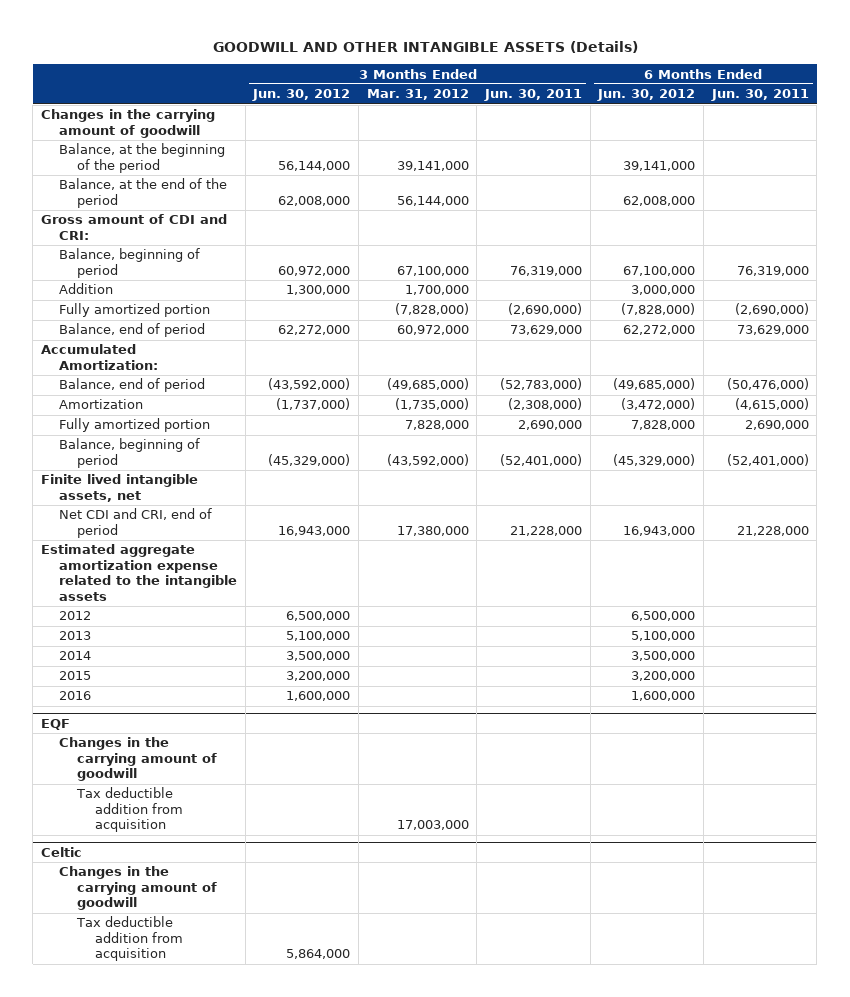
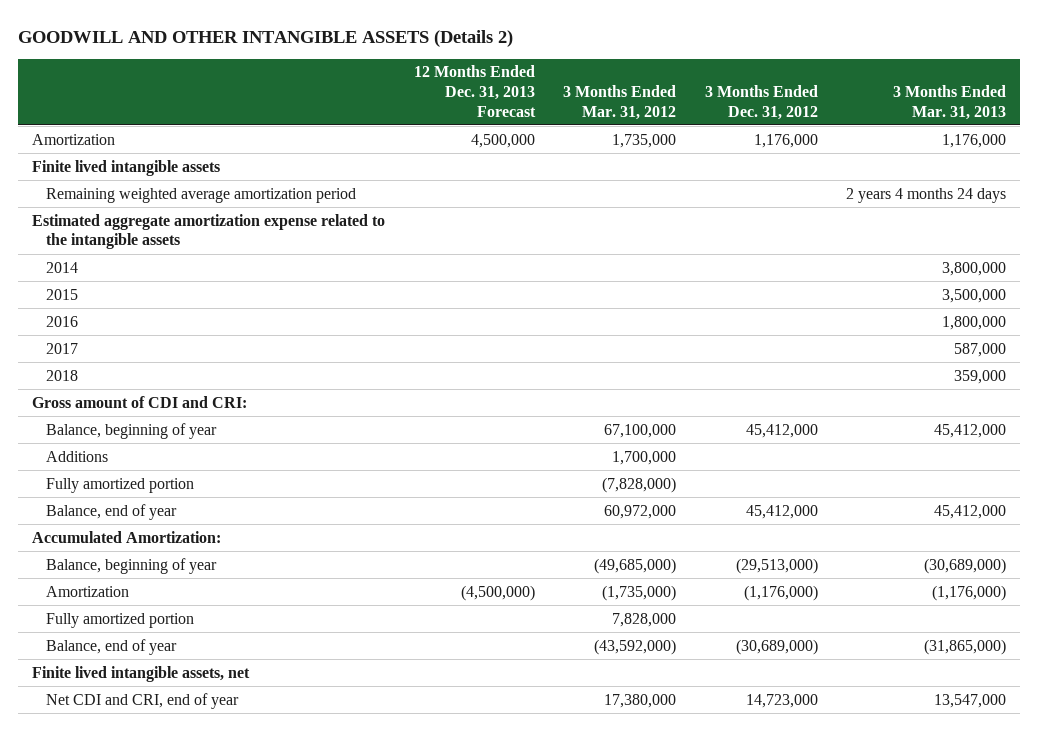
- GOODWILL AND OTHER INTANGIBLE ASSETS (Details)
+ GOODWILL AND OTHER INTANGIBLE ASSETS (Details 2)
- | 3 Months Ended Jun. 30, 2012 | 3 Months Ended Mar. 31, 2012 | 3 Months Ended Jun. 30, 2011 | 6 Months Ended Jun. 30, 2012 | 6 Months Ended Jun. 30, 2011
+ | 12 Months Ended Dec. 31, 2013 Forecast | 3 Months Ended Mar. 31, 2012 | 3 Months Ended Dec. 31, 2012 | 3 Months Ended Mar. 31, 2013
- Changes in the carrying amount of goodwill
- Balance, at the beginning of the period | 56,144,000 | 39,141,000 | | 39,141,000 |
- Balance, at the end of the period | 62,008,000 | 56,144,000 | | 62,008,000 |
+ Amortization | 4,500,000 | 1,735,000 | 1,176,000 | 1,176,000
+ Finite lived intangible assets
+ Remaining weighted average amortization period | | | | 2 years 4 months 24 days
moved up: Estimated aggregate amortization expense related to the intangible assets
moved up: 2014 | | | | 3,800,000
moved up: 2015 | | | | 3,500,000
moved up: 2016 | | | | 1,800,000
+ 2017 | | | | 587,000
+ 2018 | | | | 359,000
- Balance, beginning of period | 60,972,000 | 67,100,000 | 76,319,000 | 67,100,000 | 76,319,000
- Addition | 1,300,000 | 1,700,000 | | 3,000,000 |
+ Balance, beginning of year | | 67,100,000 | 45,412,000 | 45,412,000
+ Additions | | 1,700,000 | |
- Balance, end of period | 62,272,000 | 60,972,000 | 73,629,000 | 62,272,000 | 73,629,000
+ Balance, end of year | | 60,972,000 | 45,412,000 | 45,412,000
- Balance, end of period | (43,592,000) | (49,685,000) | (52,783,000) | (49,685,000) | (50,476,000)
+ Balance, beginning of year | | (49,685,000) | (29,513,000) | (30,689,000)
- Balance, beginning of period | (45,329,000) | (43,592,000) | (52,401,000) | (45,329,000) | (52,401,000)
+ Balance, end of year | | (43,592,000) | (30,689,000) | (31,865,000)
- Net CDI and CRI, end of period | 16,943,000 | 17,380,000 | 21,228,000 | 16,943,000 | 21,228,000
- 2012 | 6,500,000 | | | 6,500,000 |
- 2013 | 5,100,000 | | | 5,100,000 |
- EQF
- Changes in the carrying amount of goodwill
- Tax deductible addition from acquisition | | 17,003,000 | | |
- Celtic
- Changes in the carrying amount of goodwill
- Tax deductible addition from acquisition | 5,864,000 | | | |
+ Net CDI and CRI, end of year | | 17,380,000 | 14,723,000 | 13,547,000

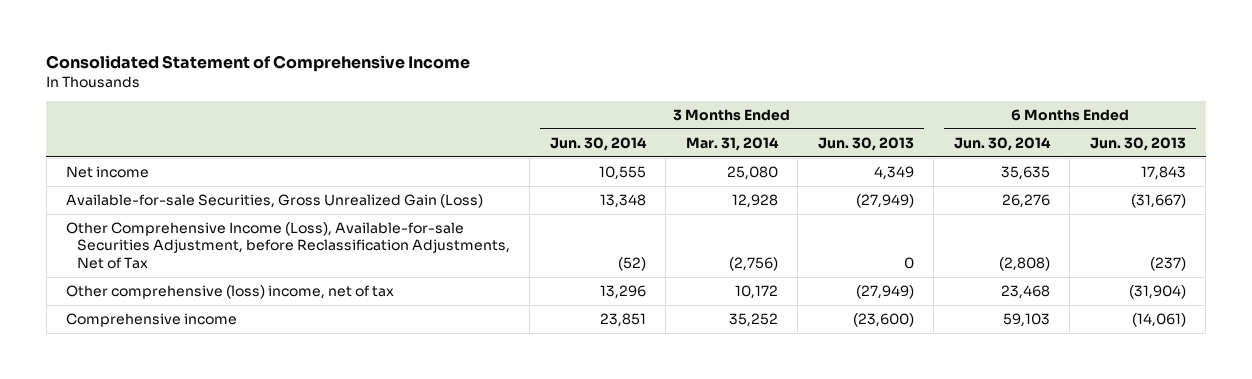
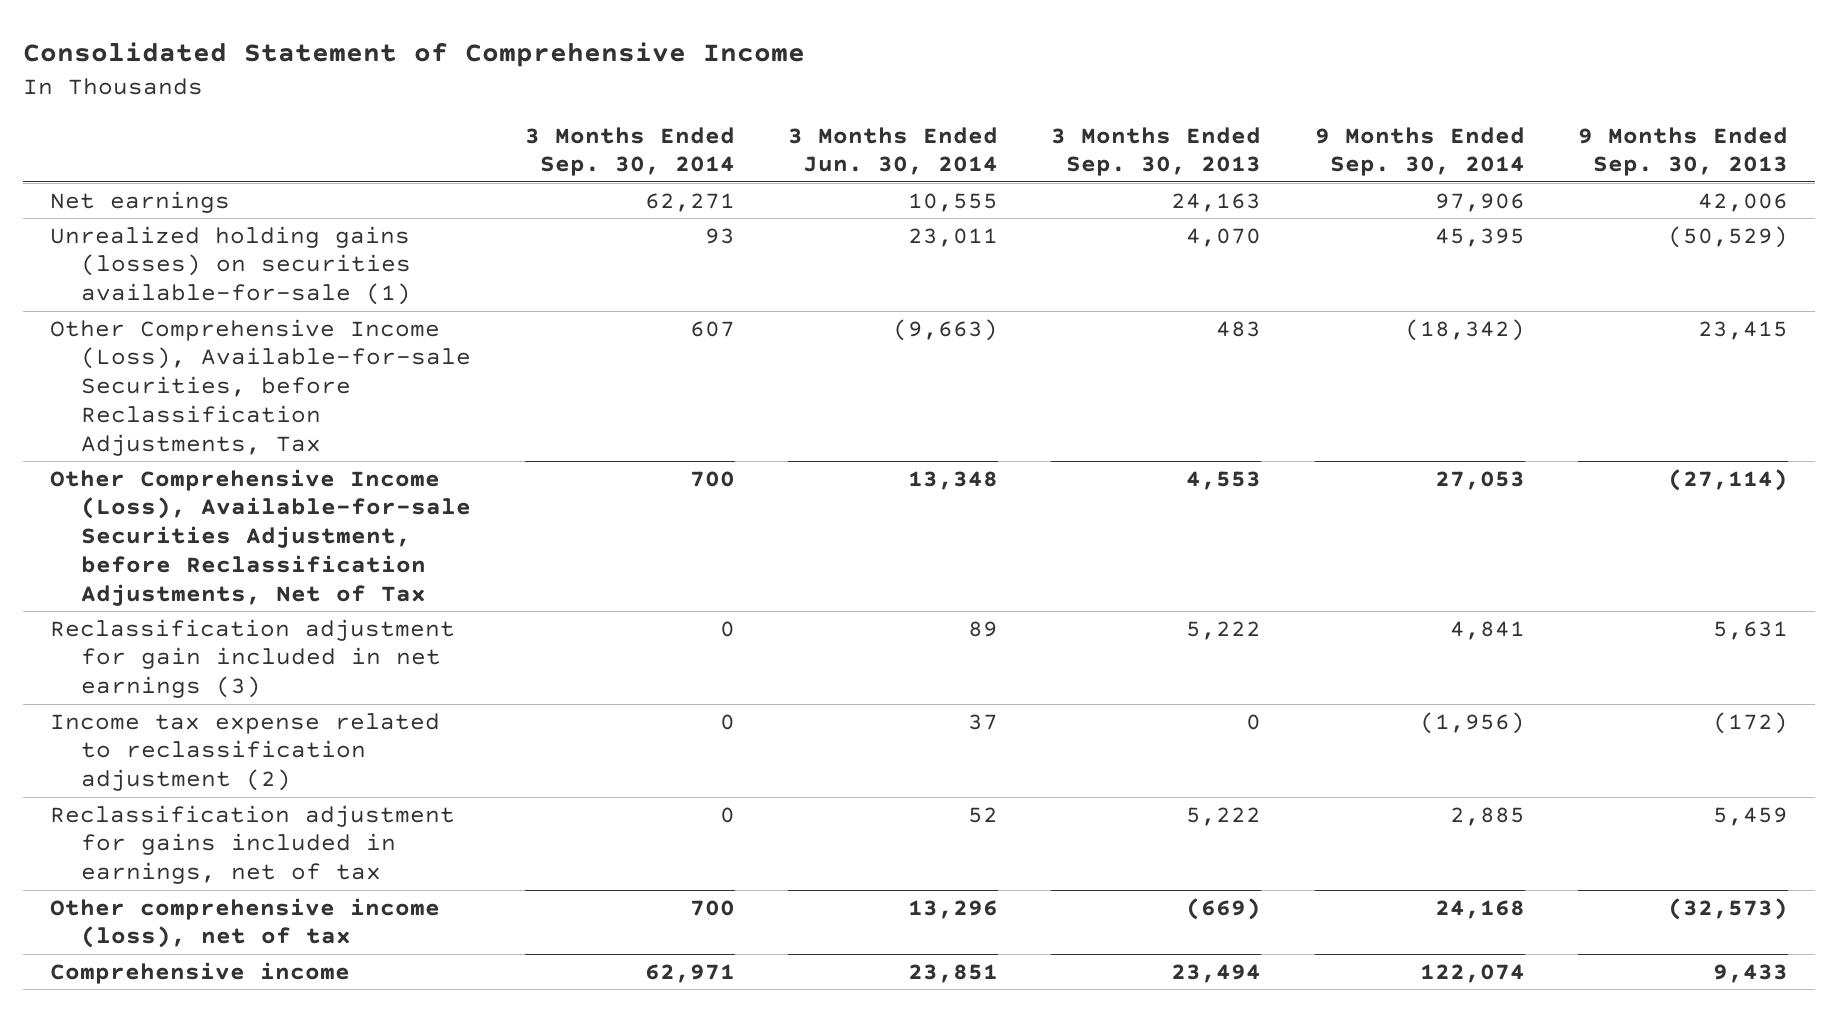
- | 3 Months Ended Jun. 30, 2014 | 3 Months Ended Mar. 31, 2014 | 3 Months Ended Jun. 30, 2013 | 6 Months Ended Jun. 30, 2014 | 6 Months Ended Jun. 30, 2013
+ | 3 Months Ended Sep. 30, 2014 | 3 Months Ended Jun. 30, 2014 | 3 Months Ended Sep. 30, 2013 | 9 Months Ended Sep. 30, 2014 | 9 Months Ended Sep. 30, 2013
- Net income | 10,555 | 25,080 | 4,349 | 35,635 | 17,843
- Available-for-sale Securities, Gross Unrealized Gain (Loss) | 13,348 | 12,928 | (27,949) | 26,276 | (31,667)
- Other Comprehensive Income (Loss), Available-for-sale Securities Adjustment, before Reclassification Adjustments, Net of Tax | (52) | (2,756) | 0 | (2,808) | (237)
- Other comprehensive (loss) income, net of tax | 13,296 | 10,172 | (27,949) | 23,468 | (31,904)
+ Net earnings | 62,271 | 10,555 | 24,163 | 97,906 | 42,006
+ Unrealized holding gains (losses) on securities available-for-sale (1) | 93 | 23,011 | 4,070 | 45,395 | (50,529)
+ Other Comprehensive Income (Loss), Available-for-sale Securities, before Reclassification Adjustments, Tax | 607 | (9,663) | 483 | (18,342) | 23,415
+ Other Comprehensive Income (Loss), Available-for-sale Securities Adjustment, before Reclassification Adjustments, Net of Tax | 700 | 13,348 | 4,553 | 27,053 | (27,114)
+ Reclassification adjustment for gain included in net earnings (3) | 0 | 89 | 5,222 | 4,841 | 5,631
+ Income tax expense related to reclassification adjustment (2) | 0 | 37 | 0 | (1,956) | (172)
+ Reclassification adjustment for gains included in earnings, net of tax | 0 | 52 | 5,222 | 2,885 | 5,459
+ Other comprehensive income (loss), net of tax | 700 | 13,296 | (669) | 24,168 | (32,573)

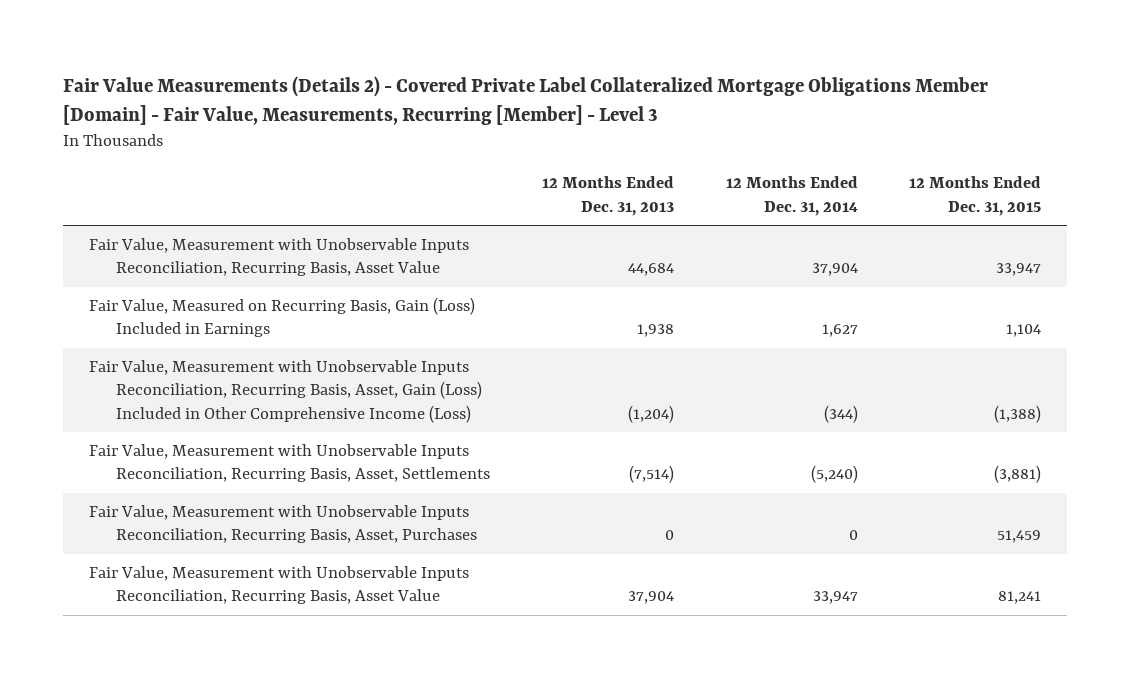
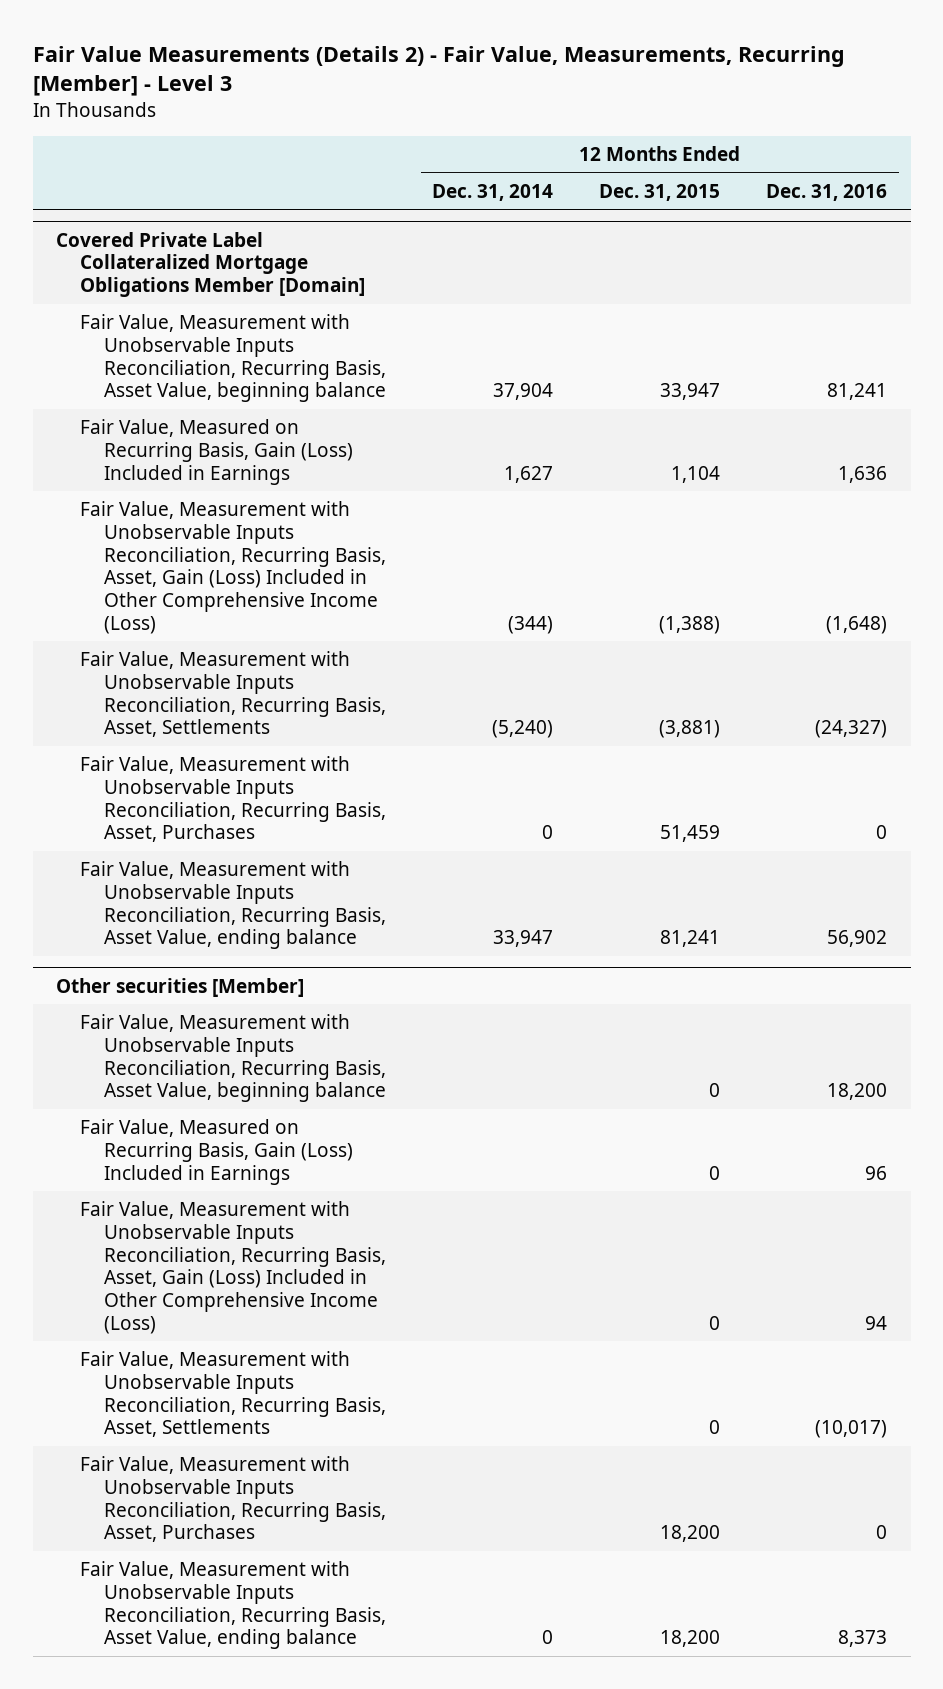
- Fair Value Measurements (Details 2) - Covered Private Label Collateralized Mortgage Obligations Member [Domain] - Fair Value, Measurements, Recurring [Member] - Level 3
+ Fair Value Measurements (Details 2) - Fair Value, Measurements, Recurring [Member] - Level 3
- | 12 Months Ended Dec. 31, 2013 | 12 Months Ended Dec. 31, 2014 | 12 Months Ended Dec. 31, 2015
+ | 12 Months Ended Dec. 31, 2014 | 12 Months Ended Dec. 31, 2015 | 12 Months Ended Dec. 31, 2016
- Fair Value, Measurement with Unobservable Inputs Reconciliation, Recurring Basis, Asset Value | 44,684 | 37,904 | 33,947
+ Covered Private Label Collateralized Mortgage Obligations Member [Domain]
+ Fair Value, Measurement with Unobservable Inputs Reconciliation, Recurring Basis, Asset Value, beginning balance | 37,904 | 33,947 | 81,241
- Fair Value, Measurement with Unobservable Inputs Reconciliation, Recurring Basis, Asset Value | 37,904 | 33,947 | 81,241
+ Fair Value, Measurement with Unobservable Inputs Reconciliation, Recurring Basis, Asset Value, ending balance | 33,947 | 81,241 | 56,902
+ Other securities [Member]
+ Fair Value, Measurement with Unobservable Inputs Reconciliation, Recurring Basis, Asset Value, beginning balance | | 0 | 18,200
+ Fair Value, Measured on Recurring Basis, Gain (Loss) Included in Earnings | | 0 | 96
+ Fair Value, Measurement with Unobservable Inputs Reconciliation, Recurring Basis, Asset, Gain (Loss) Included in Other Comprehensive Income (Loss) | | 0 | 94
+ Fair Value, Measurement with Unobservable Inputs Reconciliation, Recurring Basis, Asset, Settlements | | 0 | (10,017)
+ Fair Value, Measurement with Unobservable Inputs Reconciliation, Recurring Basis, Asset, Purchases | | 18,200 | 0
+ Fair Value, Measurement with Unobservable Inputs Reconciliation, Recurring Basis, Asset Value, ending balance | 0 | 18,200 | 8,373

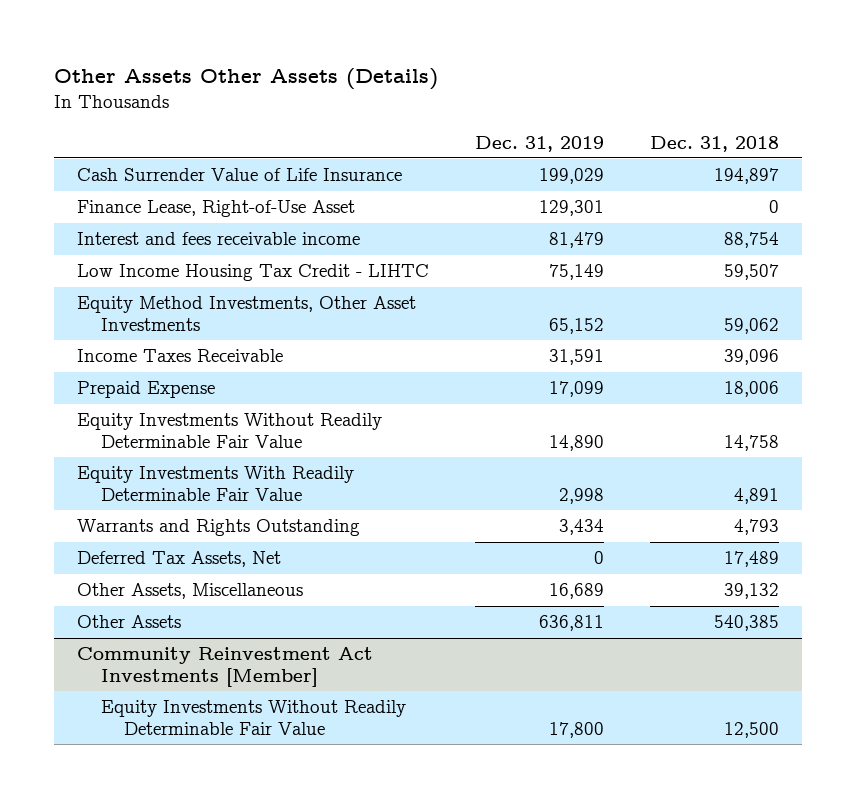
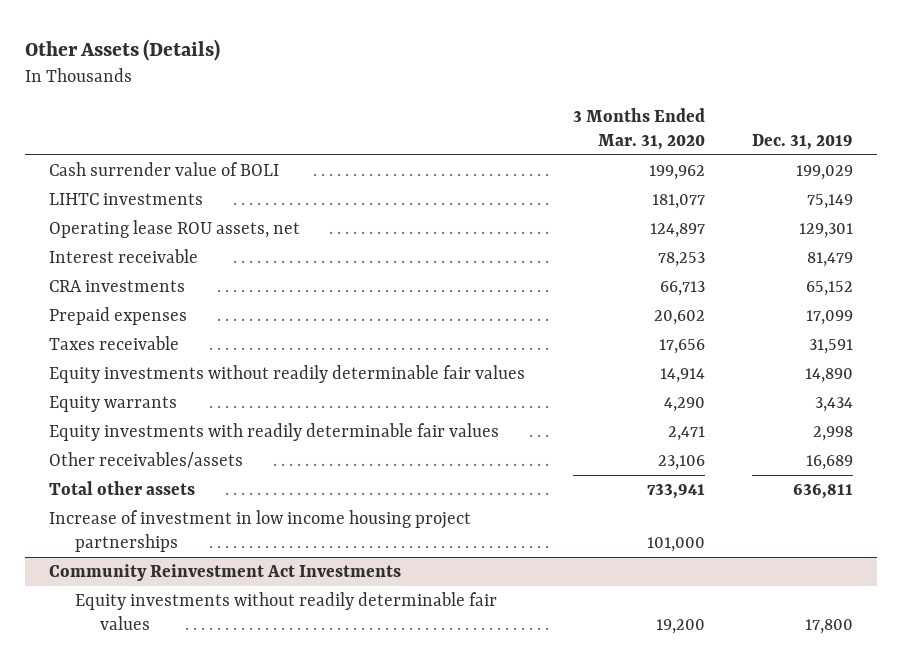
- Other Assets Other Assets (Details)
+ Other Assets (Details)
- | Dec. 31, 2019 | Dec. 31, 2018
+ | 3 Months Ended Mar. 31, 2020 | Dec. 31, 2019
- Cash Surrender Value of Life Insurance | 199,029 | 194,897
- Finance Lease, Right-of-Use Asset | 129,301 | 0
- Interest and fees receivable income | 81,479 | 88,754
- Low Income Housing Tax Credit - LIHTC | 75,149 | 59,507
- Equity Method Investments, Other Asset Investments | 65,152 | 59,062
- Income Taxes Receivable | 31,591 | 39,096
- Prepaid Expense | 17,099 | 18,006
- Equity Investments Without Readily Determinable Fair Value | 14,890 | 14,758
- Equity Investments With Readily Determinable Fair Value | 2,998 | 4,891
- Warrants and Rights Outstanding | 3,434 | 4,793
- Deferred Tax Assets, Net | 0 | 17,489
- Other Assets, Miscellaneous | 16,689 | 39,132
- Other Assets | 636,811 | 540,385
- Community Reinvestment Act Investments [Member]
- Equity Investments Without Readily Determinable Fair Value | 17,800 | 12,500
+ Cash surrender value of BOLI | 199,962 | 199,029
+ LIHTC investments | 181,077 | 75,149
+ Operating lease ROU assets, net | 124,897 | 129,301
+ Interest receivable | 78,253 | 81,479
+ CRA investments | 66,713 | 65,152
+ Prepaid expenses | 20,602 | 17,099
+ Taxes receivable | 17,656 | 31,591
+ Equity investments without readily determinable fair values | 14,914 | 14,890
+ Equity warrants | 4,290 | 3,434
+ Equity investments with readily determinable fair values | 2,471 | 2,998
+ Other receivables/assets | 23,106 | 16,689
+ Total other assets | 733,941 | 636,811
+ Increase of investment in low income housing project partnerships | 101,000 |
+ Community Reinvestment Act Investments
+ Equity investments without readily determinable fair values | 19,200 | 17,800

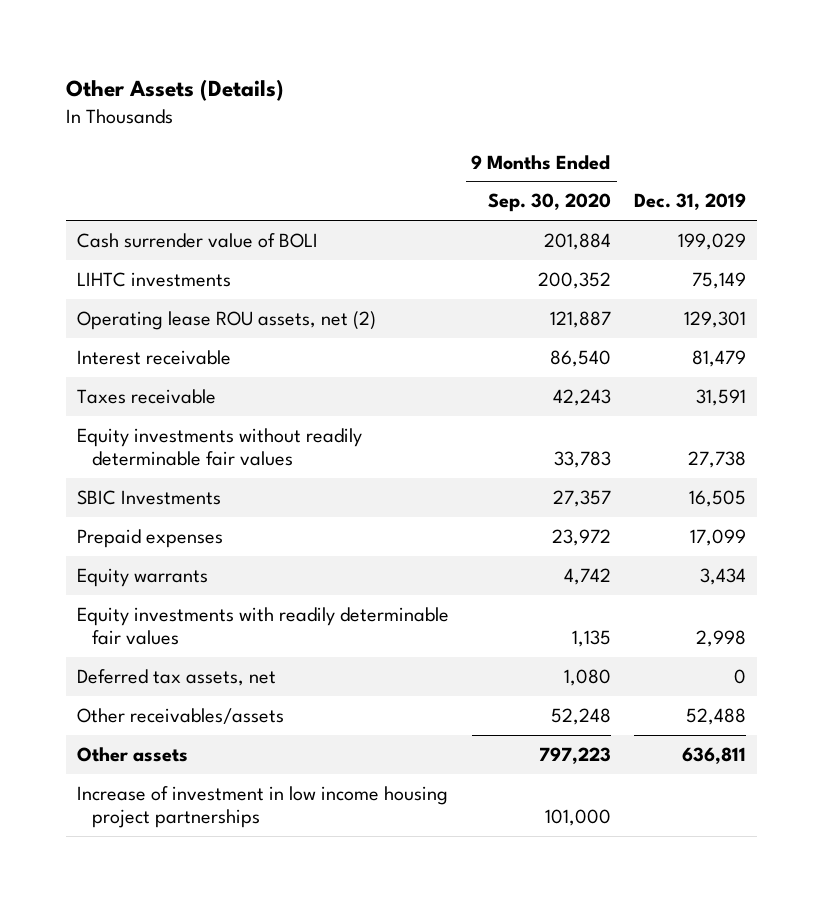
- | 3 Months Ended Mar. 31, 2020 | Dec. 31, 2019
+ | 9 Months Ended Sep. 30, 2020 | Dec. 31, 2019
- Operating lease ROU assets, net | 124,897 | 129,301
+ Operating lease ROU assets, net (2) | 121,887 | 129,301
- CRA investments | 66,713 | 65,152
- Equity investments without readily determinable fair values | 14,914 | 14,890
+ Equity investments without readily determinable fair values | 33,783 | 27,738
+ SBIC Investments | 27,357 | 16,505
moved down: Prepaid expenses | 23,972 | 17,099
- Other receivables/assets | 23,106 | 16,689
- Total other assets | 733,941 | 636,811
+ Deferred tax assets, net | 1,080 | 0
+ Other receivables/assets | 52,248 | 52,488
+ Other assets | 797,223 | 636,811
- Community Reinvestment Act Investments
- Equity investments without readily determinable fair values | 19,200 | 17,800

